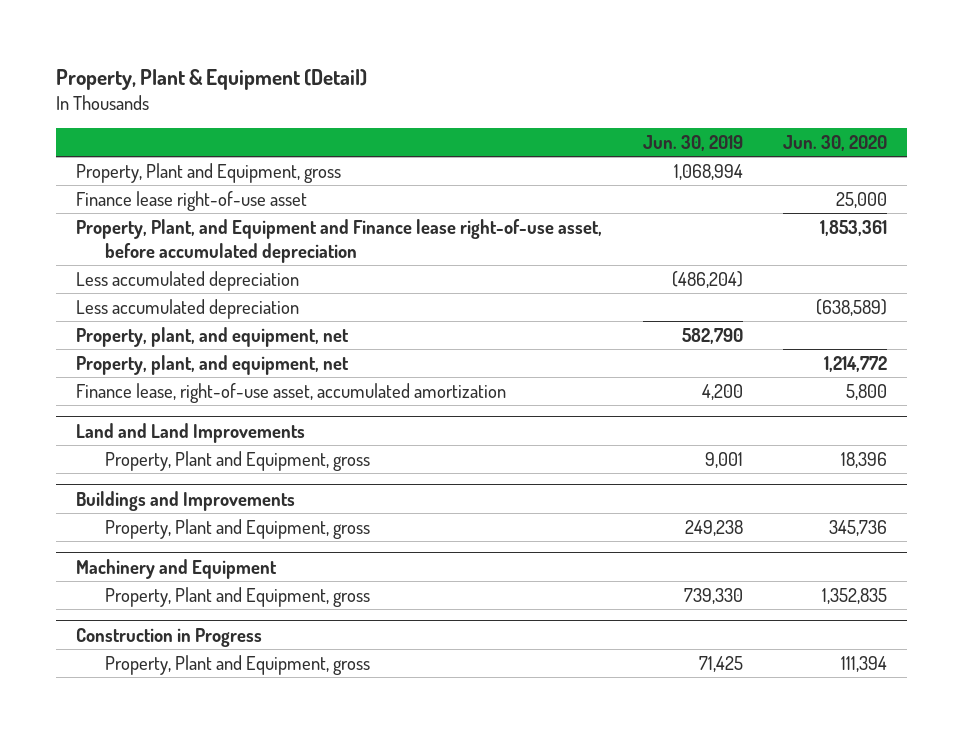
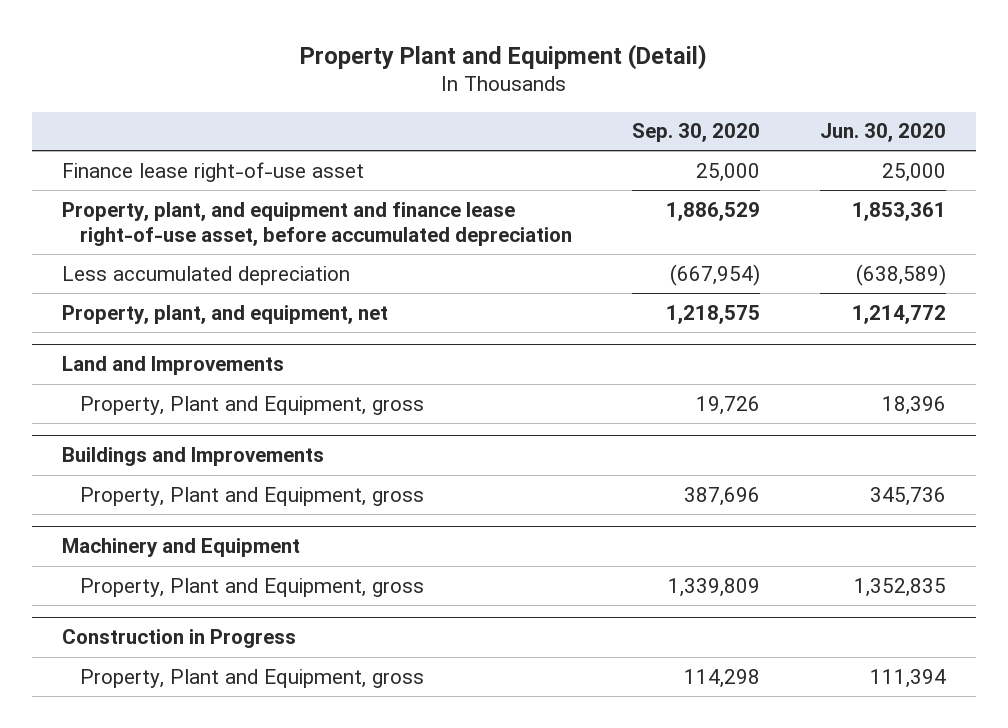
- Property, Plant & Equipment (Detail)
+ Property Plant and Equipment (Detail)
- | Jun. 30, 2019 | Jun. 30, 2020
+ | Sep. 30, 2020 | Jun. 30, 2020
- Property, Plant and Equipment, gross | 1,068,994 |
- Property, Plant, and Equipment and Finance lease right-of-use asset, before accumulated depreciation | | 1,853,361
- Less accumulated depreciation | (486,204) |
+ Property, plant, and equipment and finance lease right-of-use asset, before accumulated depreciation | 1,886,529 | 1,853,361
- Property, plant, and equipment, net | 582,790 |
- Finance lease, right-of-use asset, accumulated amortization | 4,200 | 5,800
- Land and Land Improvements
+ Land and Improvements

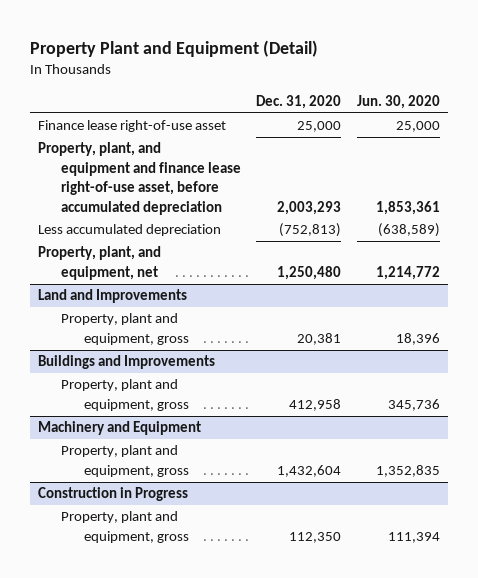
- | Sep. 30, 2020 | Jun. 30, 2020
+ | Dec. 31, 2020 | Jun. 30, 2020
@ Land and Improvements
- Property, Plant and Equipment, gross | 19,726 | 18,396
+ Property, plant and equipment, gross | 20,381 | 18,396
@ Buildings and Improvements
- Property, Plant and Equipment, gross | 387,696 | 345,736
+ Property, plant and equipment, gross | 412,958 | 345,736
@ Machinery and Equipment
- Property, Plant and Equipment, gross | 1,339,809 | 1,352,835
+ Property, plant and equipment, gross | 1,432,604 | 1,352,835
@ Construction in Progress
- Property, Plant and Equipment, gross | 114,298 | 111,394
+ Property, plant and equipment, gross | 112,350 | 111,394

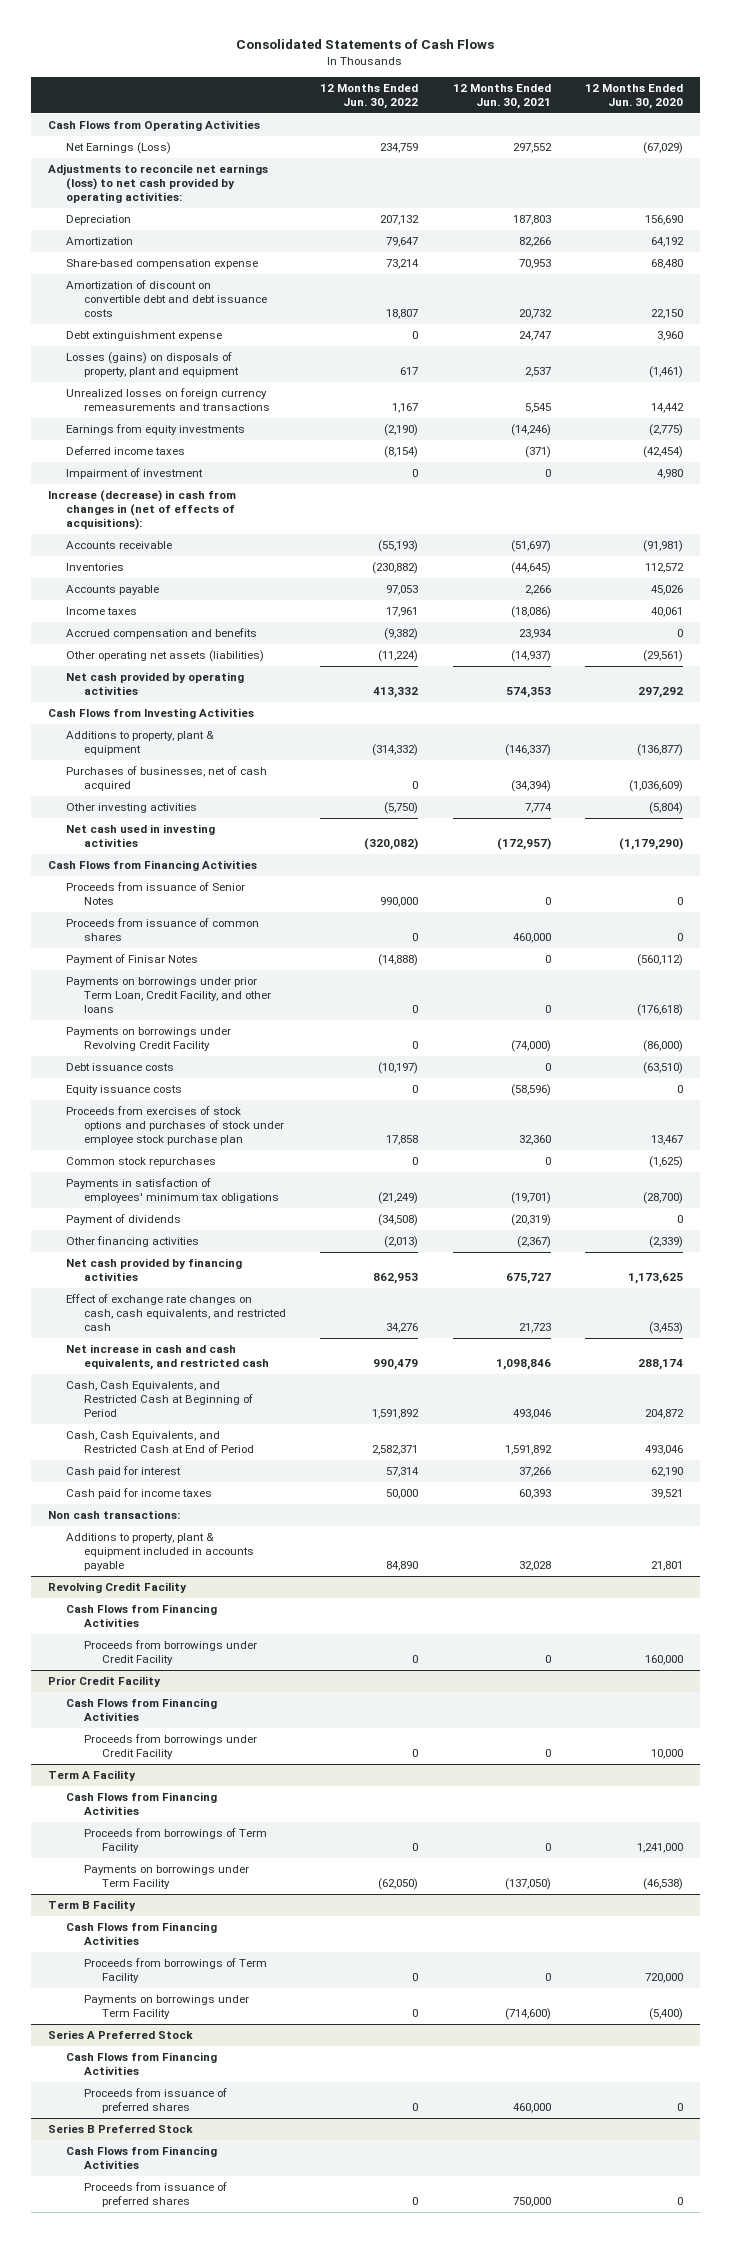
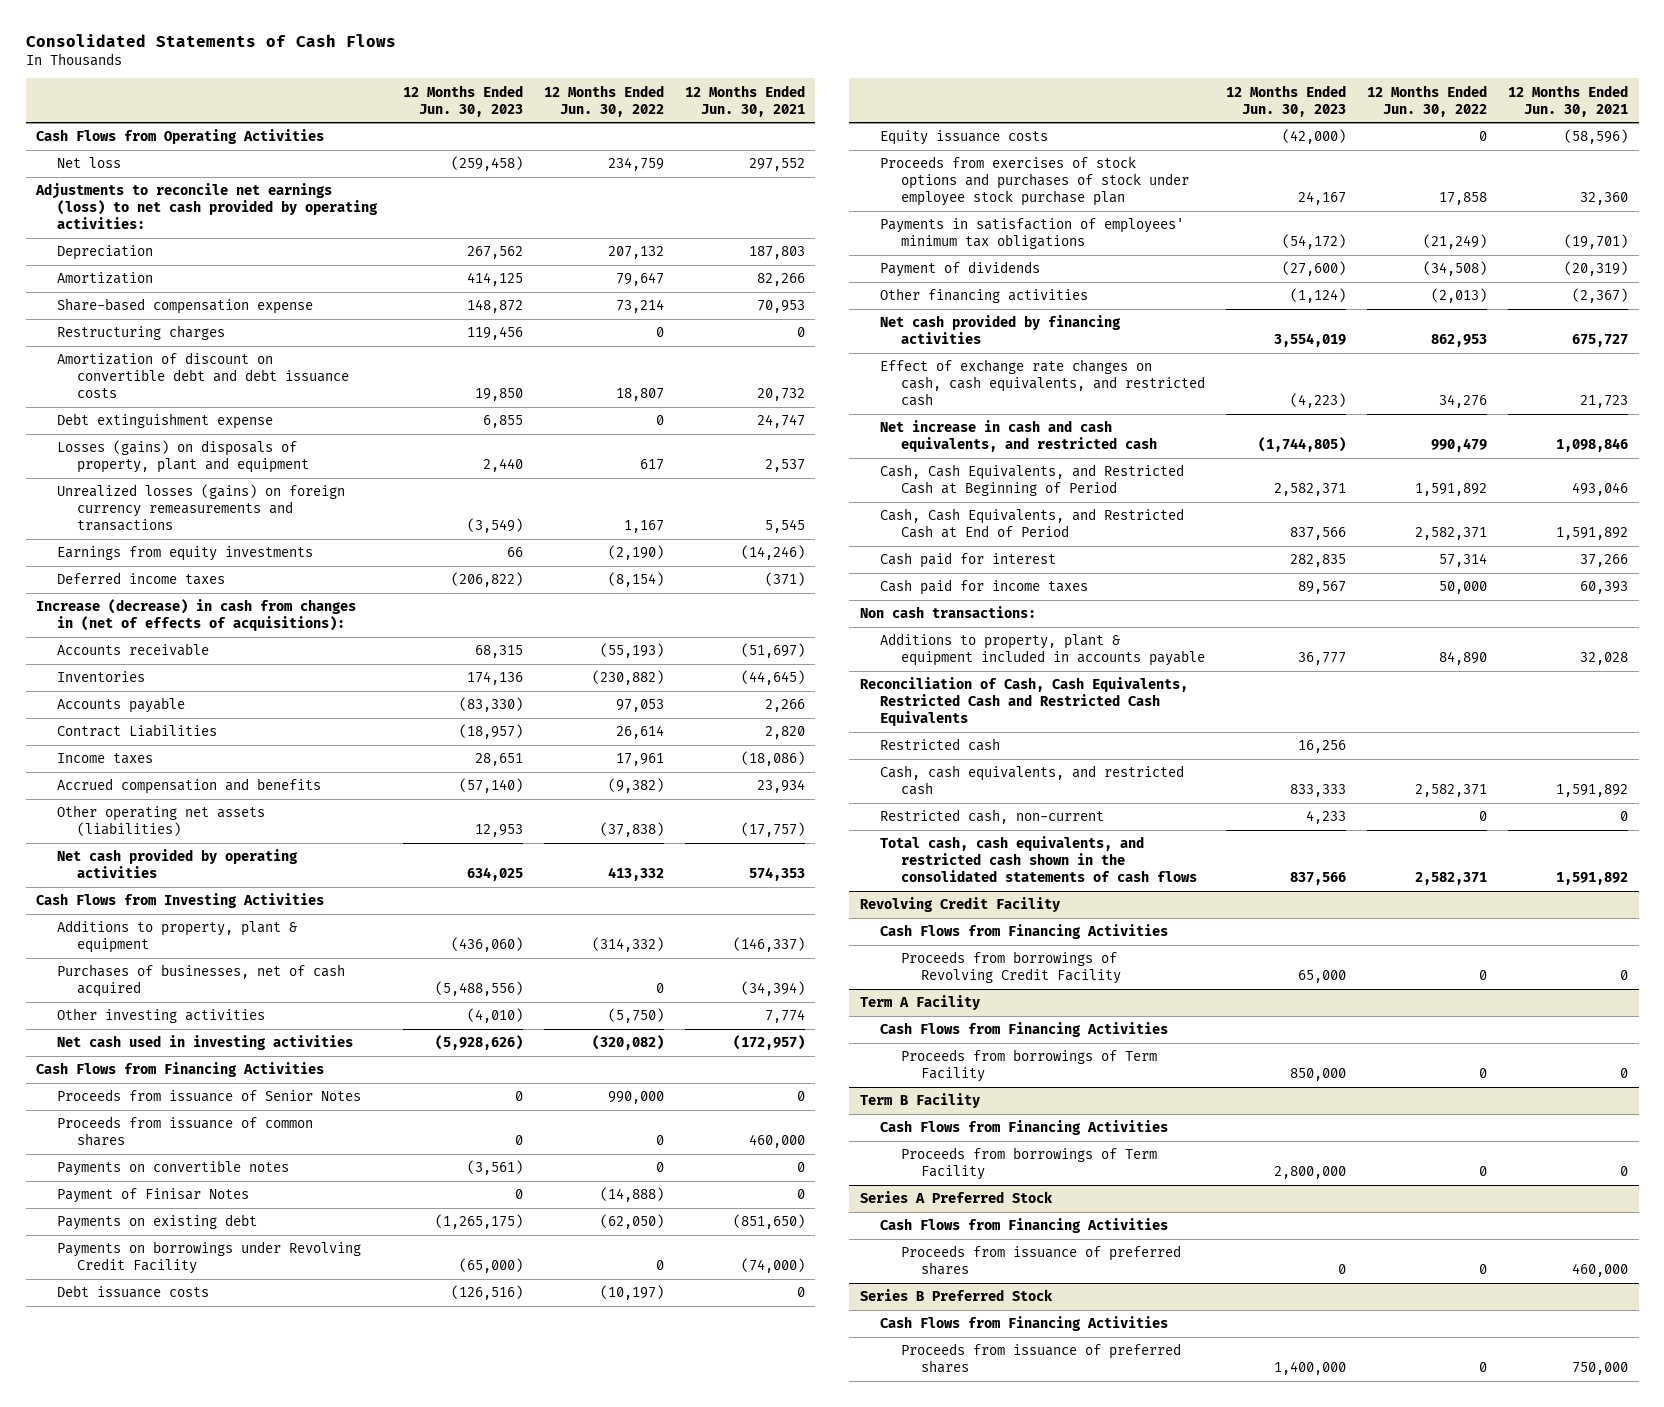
- | 12 Months Ended Jun. 30, 2022 | 12 Months Ended Jun. 30, 2021 | 12 Months Ended Jun. 30, 2020
+ | 12 Months Ended Jun. 30, 2023 | 12 Months Ended Jun. 30, 2022 | 12 Months Ended Jun. 30, 2021
- Net Earnings (Loss) | 234,759 | 297,552 | (67,029)
+ Net loss | (259,458) | 234,759 | 297,552
+ Restructuring charges | 119,456 | 0 | 0
- Unrealized losses on foreign currency remeasurements and transactions | 1,167 | 5,545 | 14,442
+ Unrealized losses (gains) on foreign currency remeasurements and transactions | (3,549) | 1,167 | 5,545
- Impairment of investment | 0 | 0 | 4,980
+ Contract Liabilities | (18,957) | 26,614 | 2,820
- Other operating net assets (liabilities) | (11,224) | (14,937) | (29,561)
+ Other operating net assets (liabilities) | 12,953 | (37,838) | (17,757)
+ Payments on convertible notes | (3,561) | 0 | 0
- Payments on borrowings under prior Term Loan, Credit Facility, and other loans | 0 | 0 | (176,618)
+ Payments on existing debt | (1,265,175) | (62,050) | (851,650)
- Common stock repurchases | 0 | 0 | (1,625)
+ Reconciliation of Cash, Cash Equivalents, Restricted Cash and Restricted Cash Equivalents
+ Restricted cash | 16,256 | |
+ Cash, cash equivalents, and restricted cash | 833,333 | 2,582,371 | 1,591,892
+ Restricted cash, non-current | 4,233 | 0 | 0
+ Total cash, cash equivalents, and restricted cash shown in the consolidated statements of cash flows | 837,566 | 2,582,371 | 1,591,892
@ Revolving Credit Facility
- Proceeds from borrowings under Credit Facility | 0 | 0 | 160,000
- Prior Credit Facility
- Cash Flows from Financing Activities
- Proceeds from borrowings under Credit Facility | 0 | 0 | 10,000
@ Revolving Credit Facility
+ Proceeds from borrowings of Revolving Credit Facility | 65,000 | 0 | 0
@ Term A Facility
- Payments on borrowings under Term Facility | (62,050) | (137,050) | (46,538)
@ Term B Facility
- Payments on borrowings under Term Facility | 0 | (714,600) | (5,400)

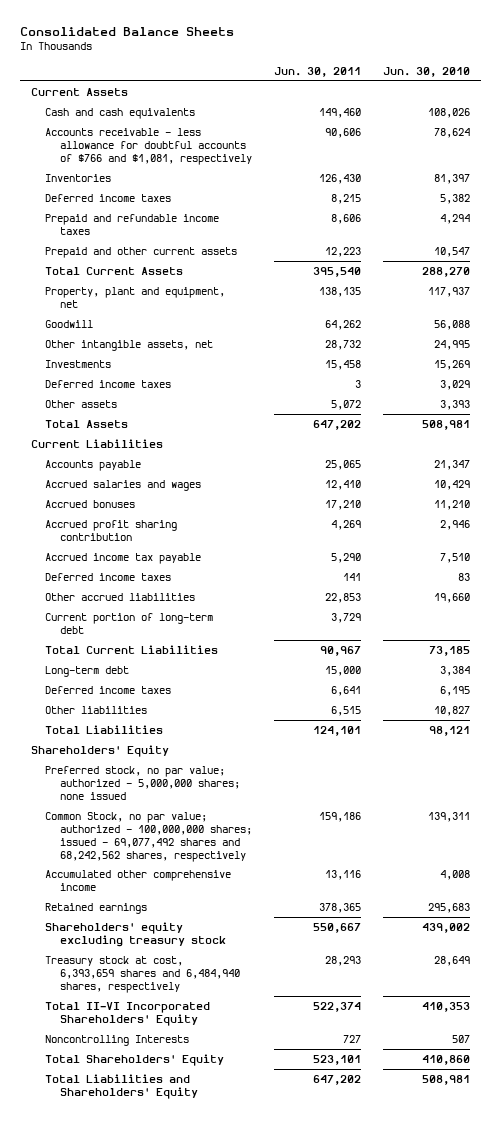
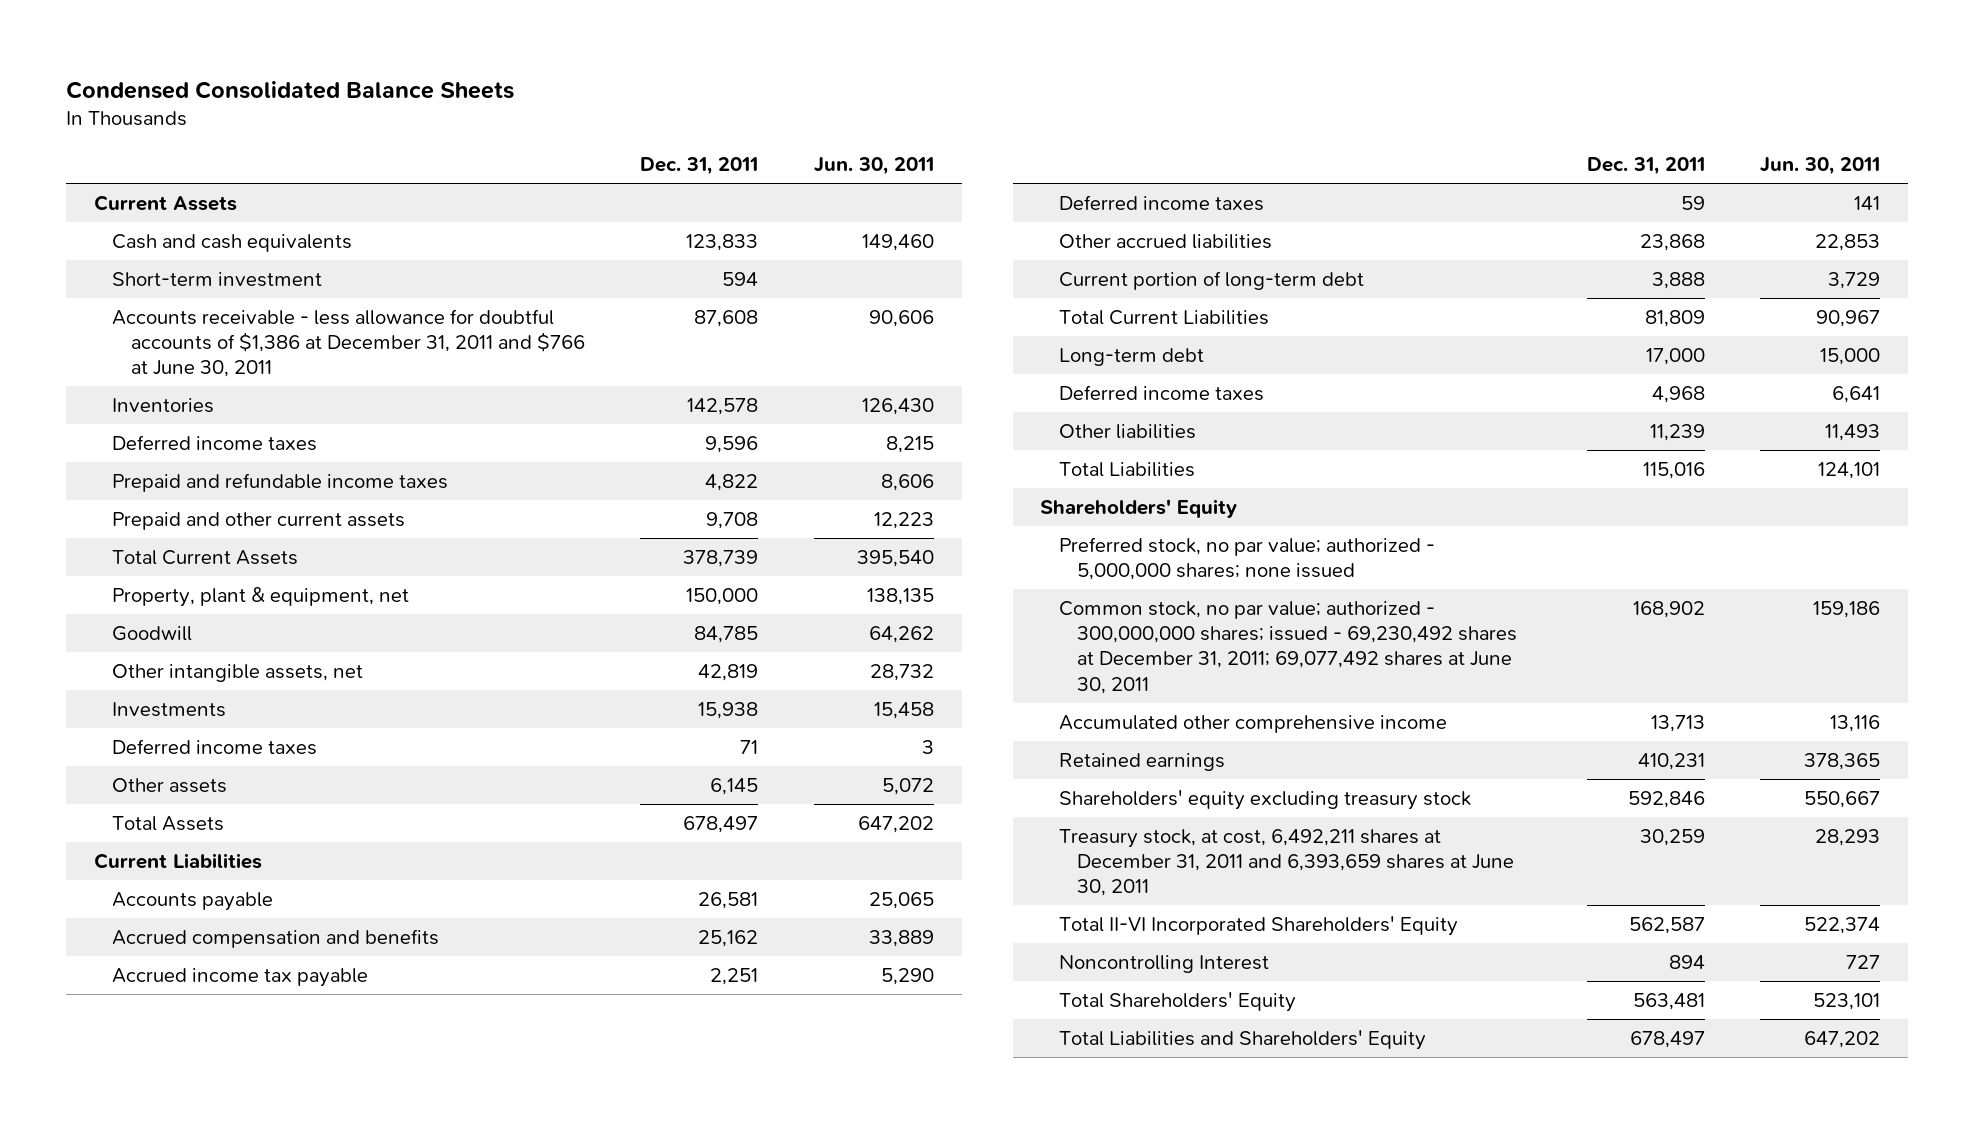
- Consolidated Balance Sheets
+ Condensed Consolidated Balance Sheets
- | Jun. 30, 2011 | Jun. 30, 2010
+ | Dec. 31, 2011 | Jun. 30, 2011
- Accounts receivable - less allowance for doubtful accounts of $766 and $1,081, respectively | 90,606 | 78,624
+ Short-term investment | 594 |
+ Accounts receivable - less allowance for doubtful accounts of $1,386 at December 31, 2011 and $766 at June 30, 2011 | 87,608 | 90,606
- Property, plant and equipment, net | 138,135 | 117,937
+ Property, plant & equipment, net | 150,000 | 138,135
- Accrued salaries and wages | 12,410 | 10,429
- Accrued bonuses | 17,210 | 11,210
- Accrued profit sharing contribution | 4,269 | 2,946
+ Accrued compensation and benefits | 25,162 | 33,889
- Other liabilities | 6,515 | 10,827
+ Other liabilities | 11,239 | 11,493
- Common Stock, no par value; authorized - 100,000,000 shares; issued - 69,077,492 shares and 68,242,562 shares, respectively | 159,186 | 139,311
+ Common stock, no par value; authorized - 300,000,000 shares; issued - 69,230,492 shares at December 31, 2011; 69,077,492 shares at June 30, 2011 | 168,902 | 159,186
- Treasury stock at cost, 6,393,659 shares and 6,484,940 shares, respectively | 28,293 | 28,649
+ Treasury stock, at cost, 6,492,211 shares at December 31, 2011 and 6,393,659 shares at June 30, 2011 | 30,259 | 28,293
- Noncontrolling Interests | 727 | 507
+ Noncontrolling Interest | 894 | 727

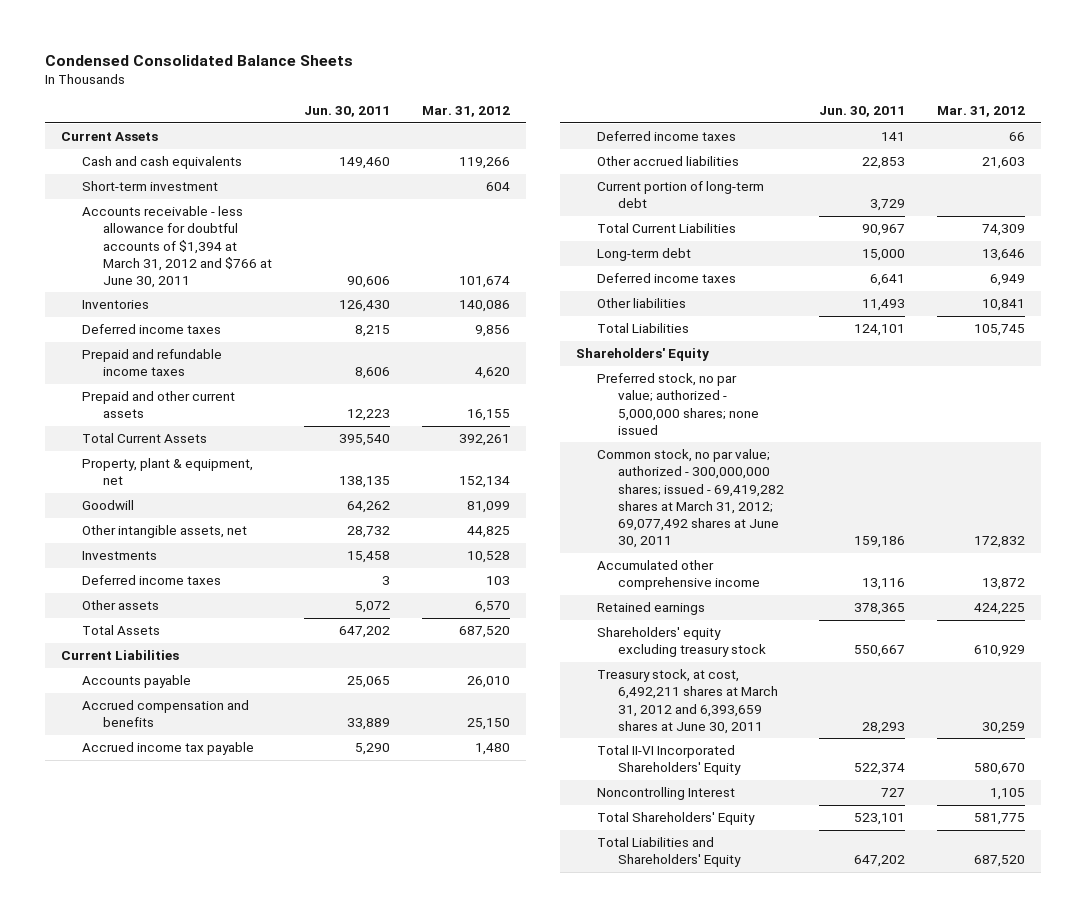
- | Dec. 31, 2011 | Jun. 30, 2011
+ | Jun. 30, 2011 | Mar. 31, 2012
- Accounts receivable - less allowance for doubtful accounts of $1,386 at December 31, 2011 and $766 at June 30, 2011 | 87,608 | 90,606
+ Accounts receivable - less allowance for doubtful accounts of $1,394 at March 31, 2012 and $766 at June 30, 2011 | 90,606 | 101,674
- Common stock, no par value; authorized - 300,000,000 shares; issued - 69,230,492 shares at December 31, 2011; 69,077,492 shares at June 30, 2011 | 168,902 | 159,186
+ Common stock, no par value; authorized - 300,000,000 shares; issued - 69,419,282 shares at March 31, 2012; 69,077,492 shares at June 30, 2011 | 159,186 | 172,832
- Treasury stock, at cost, 6,492,211 shares at December 31, 2011 and 6,393,659 shares at June 30, 2011 | 30,259 | 28,293
+ Treasury stock, at cost, 6,492,211 shares at March 31, 2012 and 6,393,659 shares at June 30, 2011 | 28,293 | 30,259

